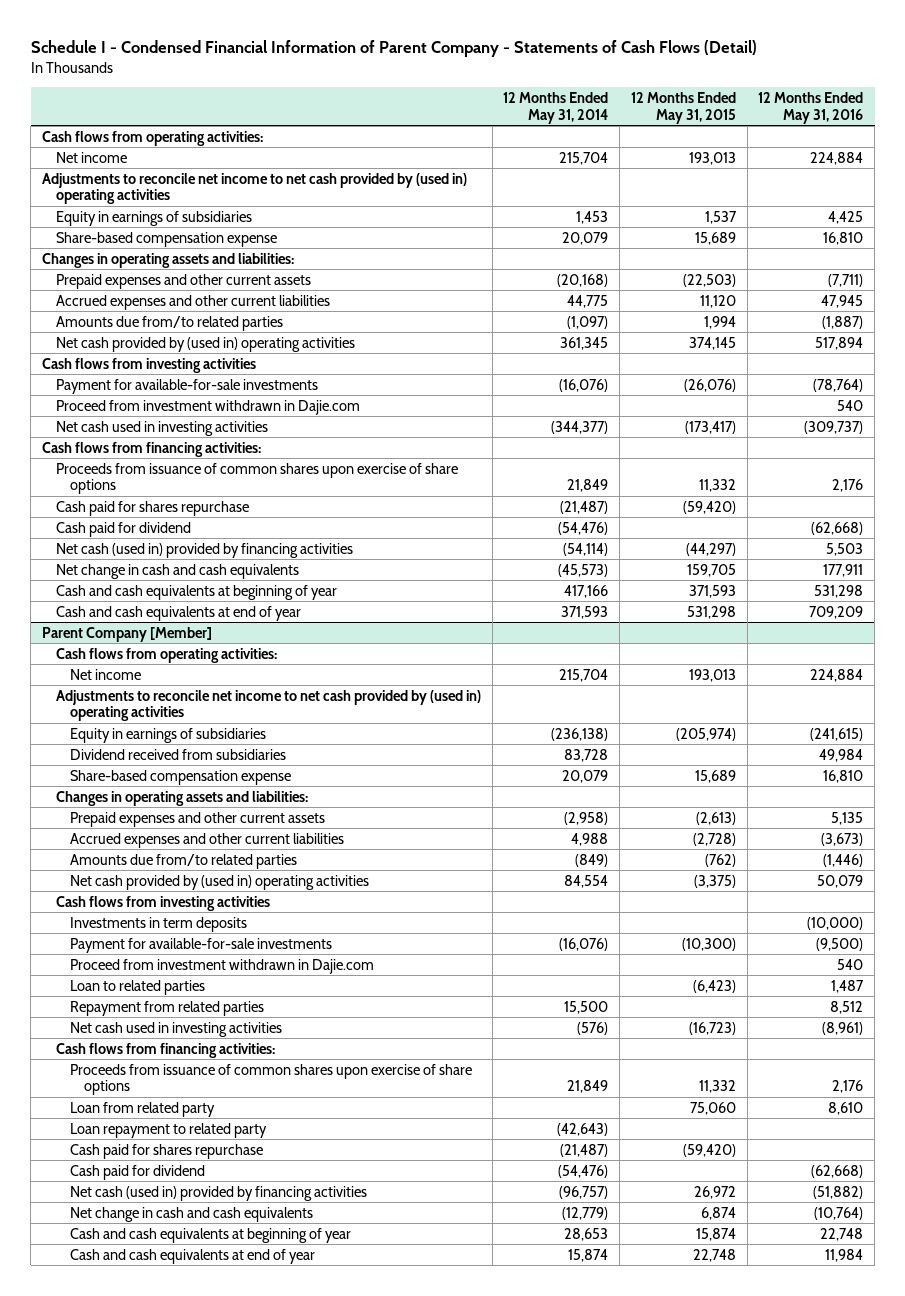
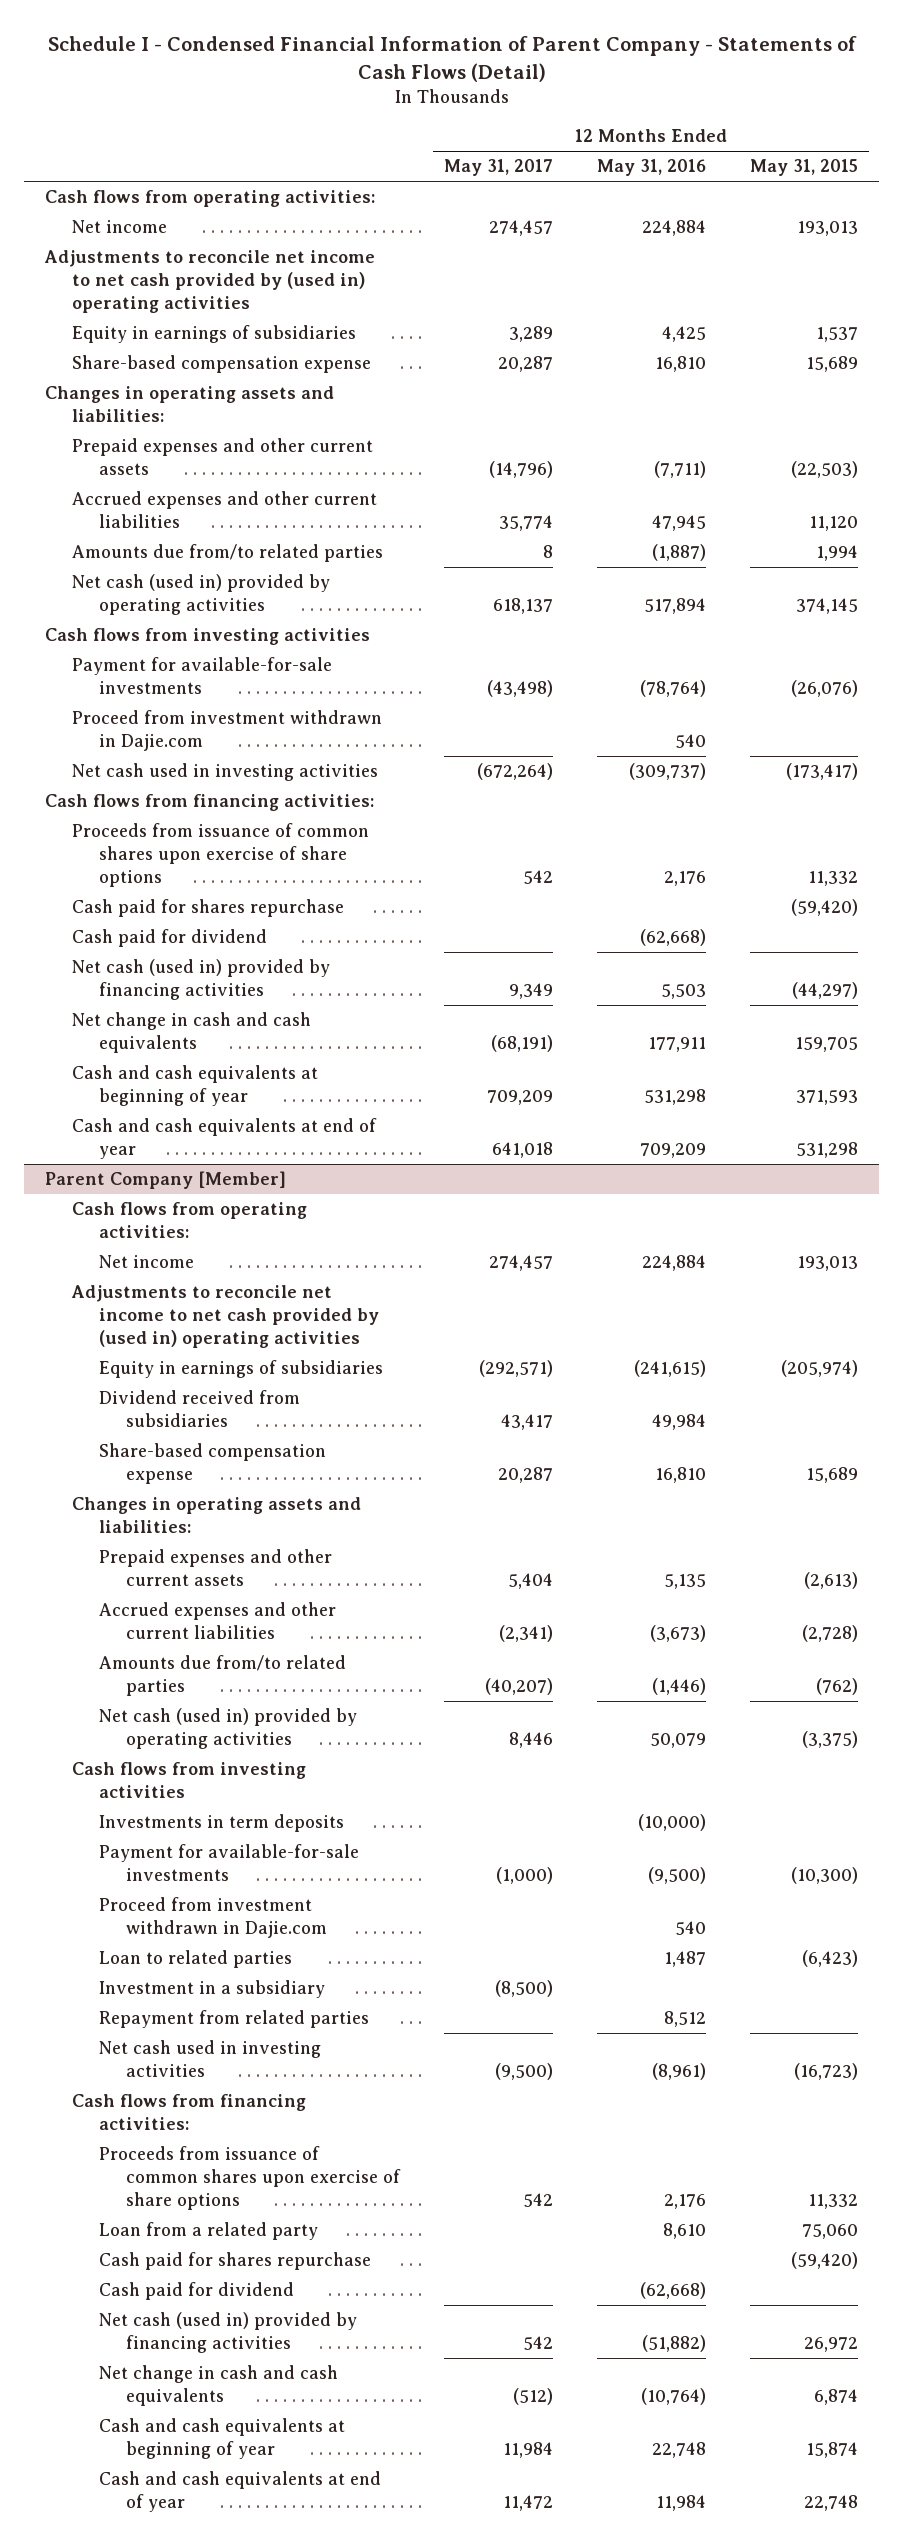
- | 12 Months Ended May 31, 2014 | 12 Months Ended May 31, 2015 | 12 Months Ended May 31, 2016
+ | 12 Months Ended May 31, 2017 | 12 Months Ended May 31, 2016 | 12 Months Ended May 31, 2015
- Net cash provided by (used in) operating activities | 361,345 | 374,145 | 517,894
+ Net cash (used in) provided by operating activities | 618,137 | 517,894 | 374,145
@ Parent Company [Member]
- Net cash provided by (used in) operating activities | 84,554 | (3,375) | 50,079
+ Net cash (used in) provided by operating activities | 8,446 | 50,079 | (3,375)
+ Investment in a subsidiary | (8,500) | |
- Loan from related party | | 75,060 | 8,610
- Loan repayment to related party | (42,643) | |
+ Loan from a related party | | 8,610 | 75,060

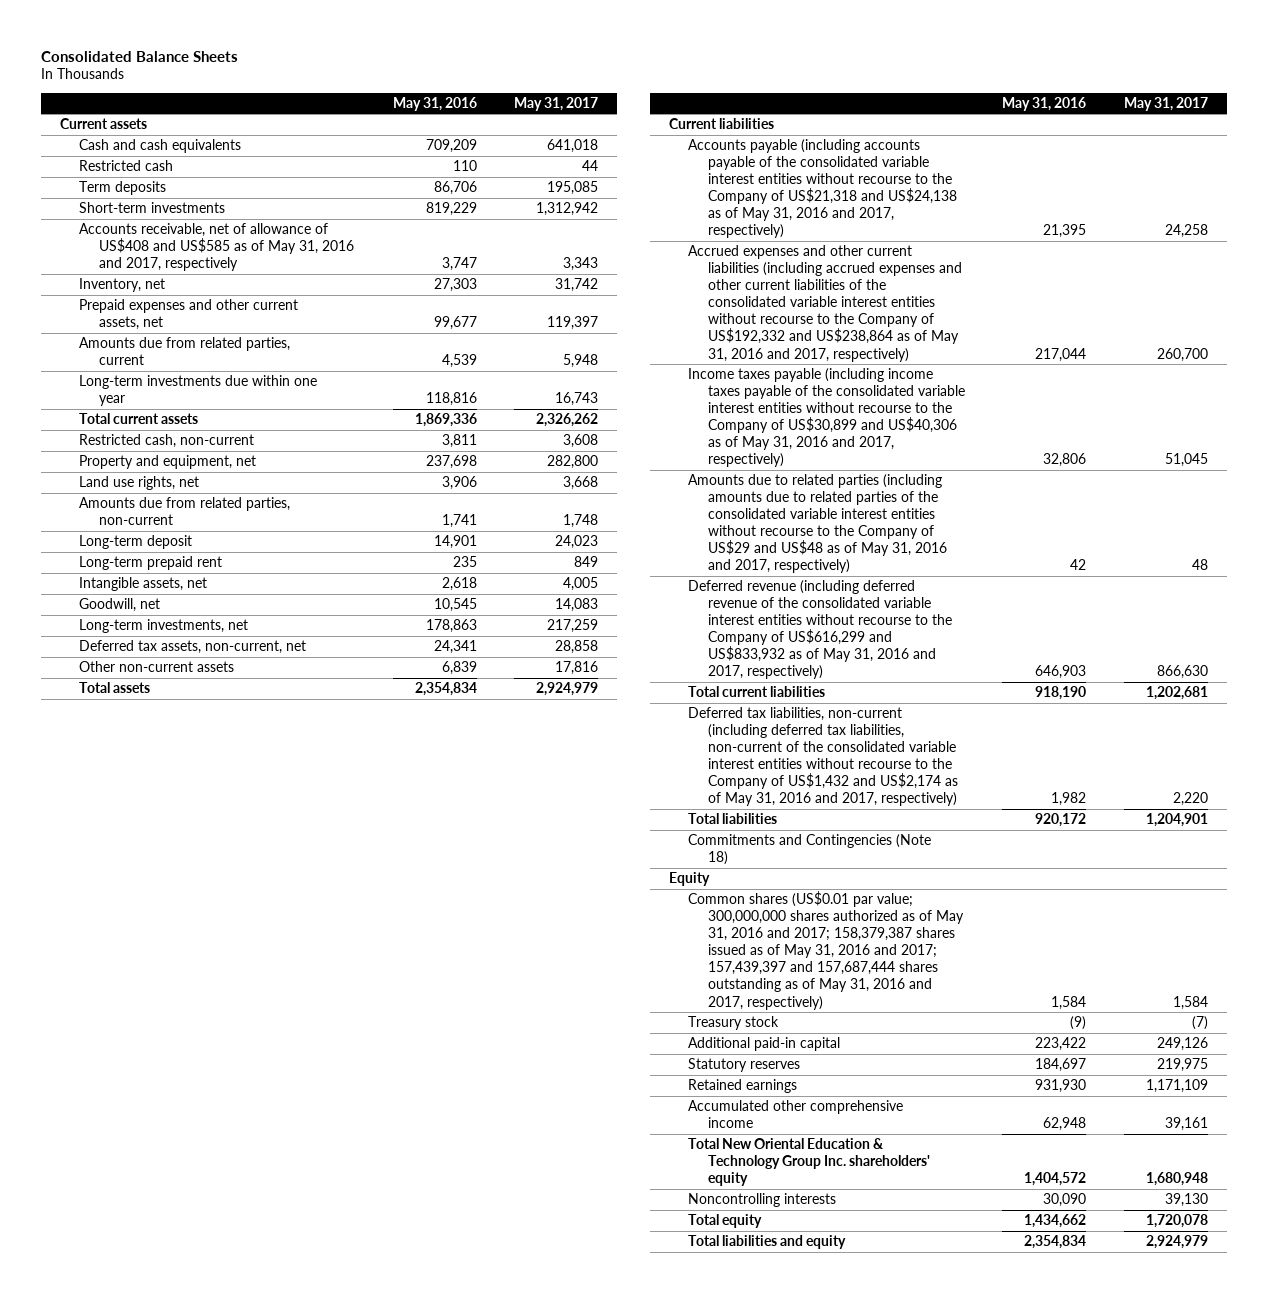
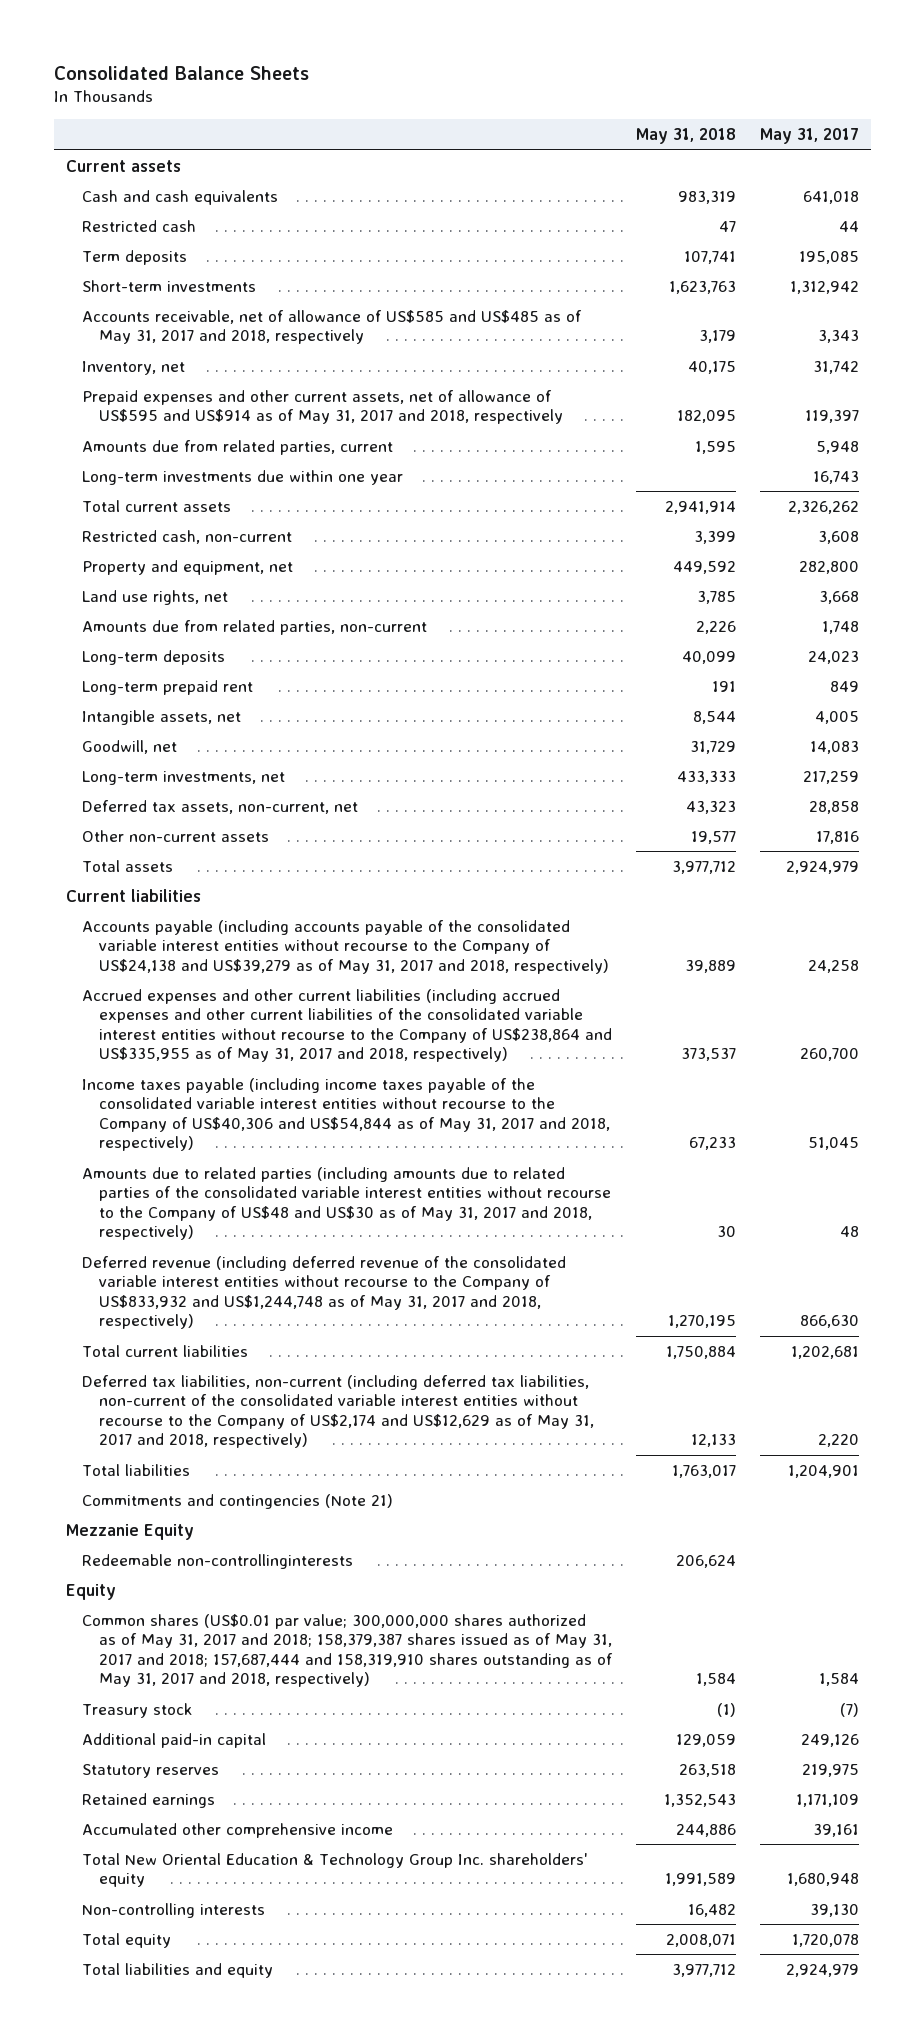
- | May 31, 2016 | May 31, 2017
+ | May 31, 2018 | May 31, 2017
- Accounts receivable, net of allowance of US$408 and US$585 as of May 31, 2016 and 2017, respectively | 3,747 | 3,343
+ Accounts receivable, net of allowance of US$585 and US$485 as of May 31, 2017 and 2018, respectively | 3,179 | 3,343
- Prepaid expenses and other current assets, net | 99,677 | 119,397
+ Prepaid expenses and other current assets, net of allowance of US$595 and US$914 as of May 31, 2017 and 2018, respectively | 182,095 | 119,397
- Long-term deposit | 14,901 | 24,023
+ Long-term deposits | 40,099 | 24,023
- Accounts payable (including accounts payable of the consolidated variable interest entities without recourse to the Company of US$21,318 and US$24,138 as of May 31, 2016 and 2017, respectively) | 21,395 | 24,258
- Accrued expenses and other current liabilities (including accrued expenses and other current liabilities of the consolidated variable interest entities without recourse to the Company of US$192,332 and US$238,864 as of May 31, 2016 and 2017, respectively) | 217,044 | 260,700
- Income taxes payable (including income taxes payable of the consolidated variable interest entities without recourse to the Company of US$30,899 and US$40,306 as of May 31, 2016 and 2017, respectively) | 32,806 | 51,045
- Amounts due to related parties (including amounts due to related parties of the consolidated variable interest entities without recourse to the Company of US$29 and US$48 as of May 31, 2016 and 2017, respectively) | 42 | 48
- Deferred revenue (including deferred revenue of the consolidated variable interest entities without recourse to the Company of US$616,299 and US$833,932 as of May 31, 2016 and 2017, respectively) | 646,903 | 866,630
+ Accounts payable (including accounts payable of the consolidated variable interest entities without recourse to the Company of US$24,138 and US$39,279 as of May 31, 2017 and 2018, respectively) | 39,889 | 24,258
+ Accrued expenses and other current liabilities (including accrued expenses and other current liabilities of the consolidated variable interest entities without recourse to the Company of US$238,864 and US$335,955 as of May 31, 2017 and 2018, respectively) | 373,537 | 260,700
+ Income taxes payable (including income taxes payable of the consolidated variable interest entities without recourse to the Company of US$40,306 and US$54,844 as of May 31, 2017 and 2018, respectively) | 67,233 | 51,045
+ Amounts due to related parties (including amounts due to related parties of the consolidated variable interest entities without recourse to the Company of US$48 and US$30 as of May 31, 2017 and 2018, respectively) | 30 | 48
+ Deferred revenue (including deferred revenue of the consolidated variable interest entities without recourse to the Company of US$833,932 and US$1,244,748 as of May 31, 2017 and 2018, respectively) | 1,270,195 | 866,630
- Deferred tax liabilities, non-current (including deferred tax liabilities, non-current of the consolidated variable interest entities without recourse to the Company of US$1,432 and US$2,174 as of May 31, 2016 and 2017, respectively) | 1,982 | 2,220
+ Deferred tax liabilities, non-current (including deferred tax liabilities, non-current of the consolidated variable interest entities without recourse to the Company of US$2,174 and US$12,629 as of May 31, 2017 and 2018, respectively) | 12,133 | 2,220
- Commitments and Contingencies (Note 18)
+ Commitments and contingencies (Note 21)
+ Mezzanie Equity
+ Redeemable non-controllinginterests | 206,624 |
- Common shares (US$0.01 par value; 300,000,000 shares authorized as of May 31, 2016 and 2017; 158,379,387 shares issued as of May 31, 2016 and 2017; 157,439,397 and 157,687,444 shares outstanding as of May 31, 2016 and 2017, respectively) | 1,584 | 1,584
+ Common shares (US$0.01 par value; 300,000,000 shares authorized as of May 31, 2017 and 2018; 158,379,387 shares issued as of May 31, 2017 and 2018; 157,687,444 and 158,319,910 shares outstanding as of May 31, 2017 and 2018, respectively) | 1,584 | 1,584
- Noncontrolling interests | 30,090 | 39,130
+ Non-controlling interests | 16,482 | 39,130

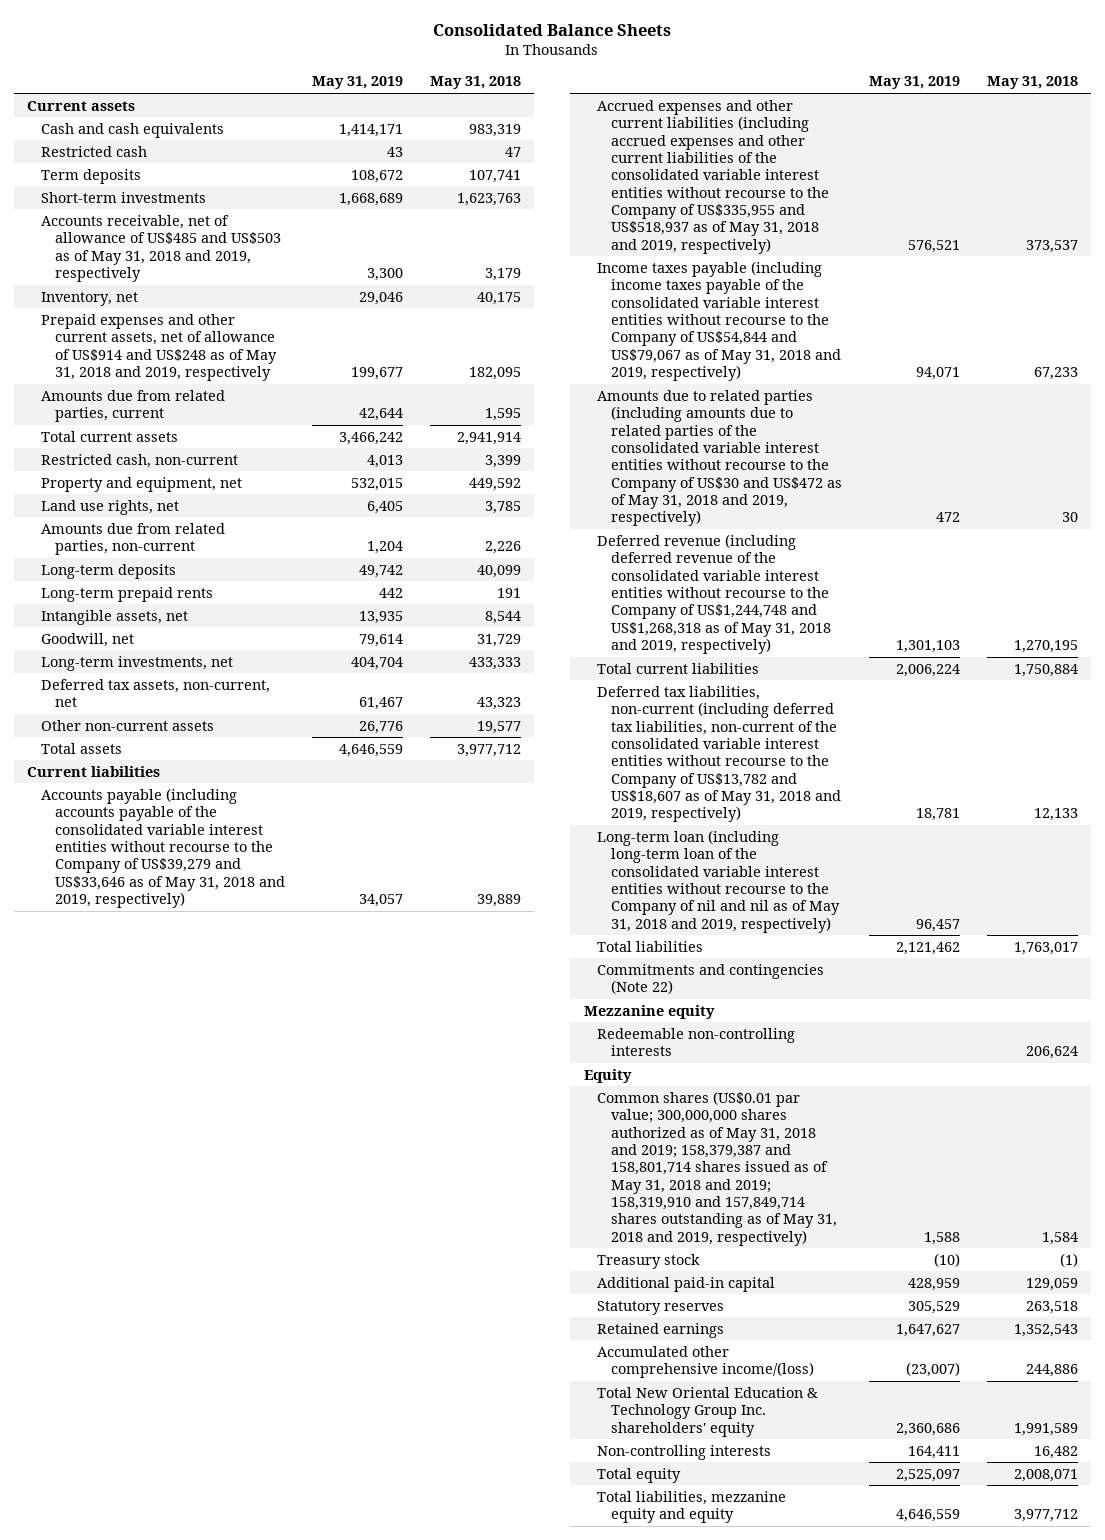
- | May 31, 2018 | May 31, 2017
+ | May 31, 2019 | May 31, 2018
- Accounts receivable, net of allowance of US$585 and US$485 as of May 31, 2017 and 2018, respectively | 3,179 | 3,343
+ Accounts receivable, net of allowance of US$485 and US$503 as of May 31, 2018 and 2019, respectively | 3,300 | 3,179
- Prepaid expenses and other current assets, net of allowance of US$595 and US$914 as of May 31, 2017 and 2018, respectively | 182,095 | 119,397
+ Prepaid expenses and other current assets, net of allowance of US$914 and US$248 as of May 31, 2018 and 2019, respectively | 199,677 | 182,095
- Long-term investments due within one year | | 16,743
- Long-term prepaid rent | 191 | 849
+ Long-term prepaid rents | 442 | 191
- Accounts payable (including accounts payable of the consolidated variable interest entities without recourse to the Company of US$24,138 and US$39,279 as of May 31, 2017 and 2018, respectively) | 39,889 | 24,258
- Accrued expenses and other current liabilities (including accrued expenses and other current liabilities of the consolidated variable interest entities without recourse to the Company of US$238,864 and US$335,955 as of May 31, 2017 and 2018, respectively) | 373,537 | 260,700
- Income taxes payable (including income taxes payable of the consolidated variable interest entities without recourse to the Company of US$40,306 and US$54,844 as of May 31, 2017 and 2018, respectively) | 67,233 | 51,045
- Amounts due to related parties (including amounts due to related parties of the consolidated variable interest entities without recourse to the Company of US$48 and US$30 as of May 31, 2017 and 2018, respectively) | 30 | 48
- Deferred revenue (including deferred revenue of the consolidated variable interest entities without recourse to the Company of US$833,932 and US$1,244,748 as of May 31, 2017 and 2018, respectively) | 1,270,195 | 866,630
+ Accounts payable (including accounts payable of the consolidated variable interest entities without recourse to the Company of US$39,279 and US$33,646 as of May 31, 2018 and 2019, respectively) | 34,057 | 39,889
+ Accrued expenses and other current liabilities (including accrued expenses and other current liabilities of the consolidated variable interest entities without recourse to the Company of US$335,955 and US$518,937 as of May 31, 2018 and 2019, respectively) | 576,521 | 373,537
+ Income taxes payable (including income taxes payable of the consolidated variable interest entities without recourse to the Company of US$54,844 and US$79,067 as of May 31, 2018 and 2019, respectively) | 94,071 | 67,233
+ Amounts due to related parties (including amounts due to related parties of the consolidated variable interest entities without recourse to the Company of US$30 and US$472 as of May 31, 2018 and 2019, respectively) | 472 | 30
+ Deferred revenue (including deferred revenue of the consolidated variable interest entities without recourse to the Company of US$1,244,748 and US$1,268,318 as of May 31, 2018 and 2019, respectively) | 1,301,103 | 1,270,195
- Deferred tax liabilities, non-current (including deferred tax liabilities, non-current of the consolidated variable interest entities without recourse to the Company of US$2,174 and US$12,629 as of May 31, 2017 and 2018, respectively) | 12,133 | 2,220
+ Deferred tax liabilities, non-current (including deferred tax liabilities, non-current of the consolidated variable interest entities without recourse to the Company of US$13,782 and US$18,607 as of May 31, 2018 and 2019, respectively) | 18,781 | 12,133
+ Long-term loan (including long-term loan of the consolidated variable interest entities without recourse to the Company of nil and nil as of May 31, 2018 and 2019, respectively) | 96,457 |
- Commitments and contingencies (Note 21)
- Mezzanie Equity
- Redeemable non-controllinginterests | 206,624 |
+ Commitments and contingencies (Note 22)
+ Mezzanine equity
+ Redeemable non-controlling interests | | 206,624
- Common shares (US$0.01 par value; 300,000,000 shares authorized as of May 31, 2017 and 2018; 158,379,387 shares issued as of May 31, 2017 and 2018; 157,687,444 and 158,319,910 shares outstanding as of May 31, 2017 and 2018, respectively) | 1,584 | 1,584
+ Common shares (US$0.01 par value; 300,000,000 shares authorized as of May 31, 2018 and 2019; 158,379,387 and 158,801,714 shares issued as of May 31, 2018 and 2019; 158,319,910 and 157,849,714 shares outstanding as of May 31, 2018 and 2019, respectively) | 1,588 | 1,584
- Accumulated other comprehensive income | 244,886 | 39,161
+ Accumulated other comprehensive income/(loss) | (23,007) | 244,886
- Total liabilities and equity | 3,977,712 | 2,924,979
+ Total liabilities, mezzanine equity and equity | 4,646,559 | 3,977,712

